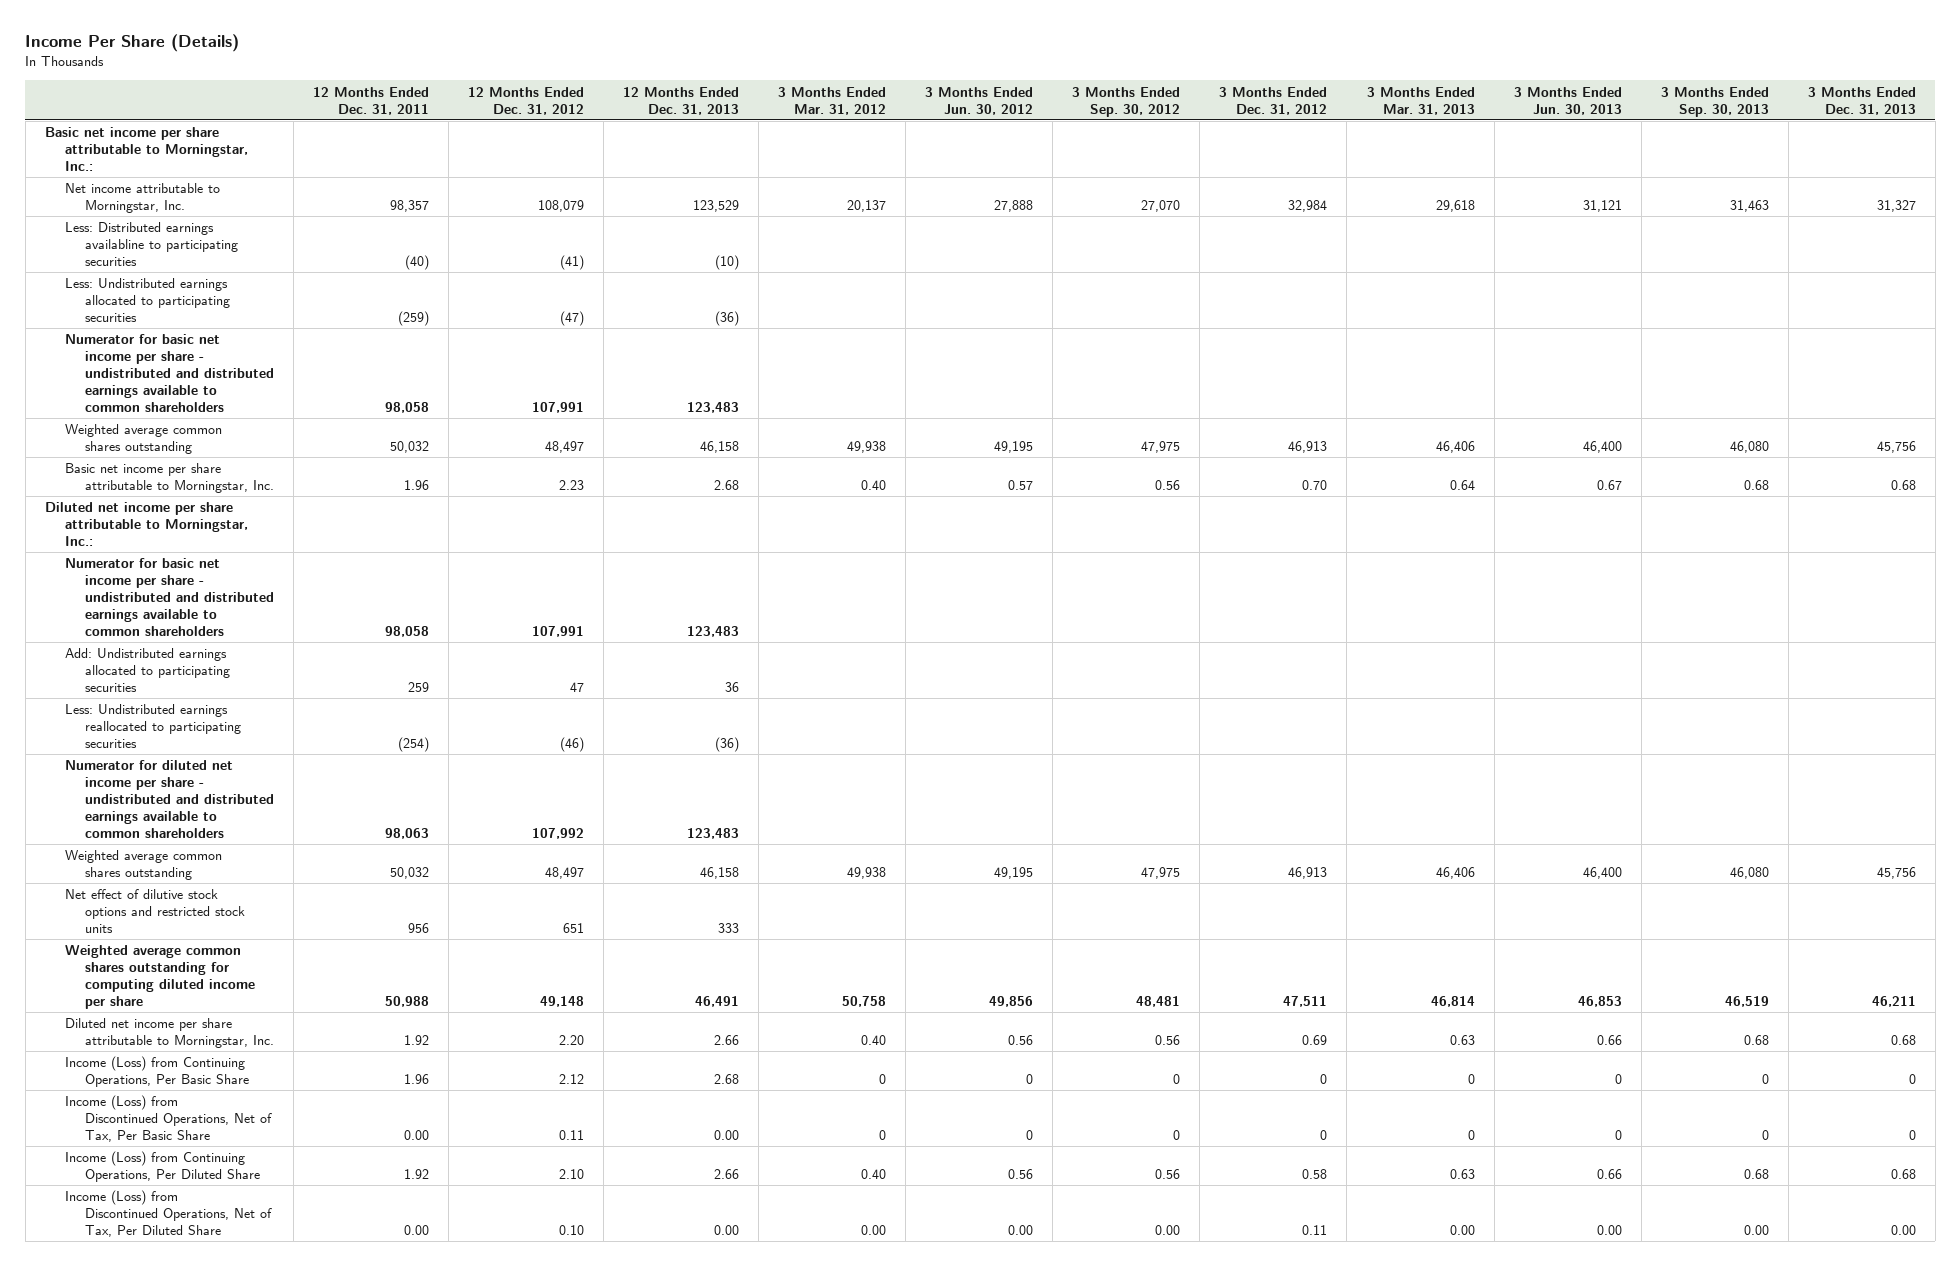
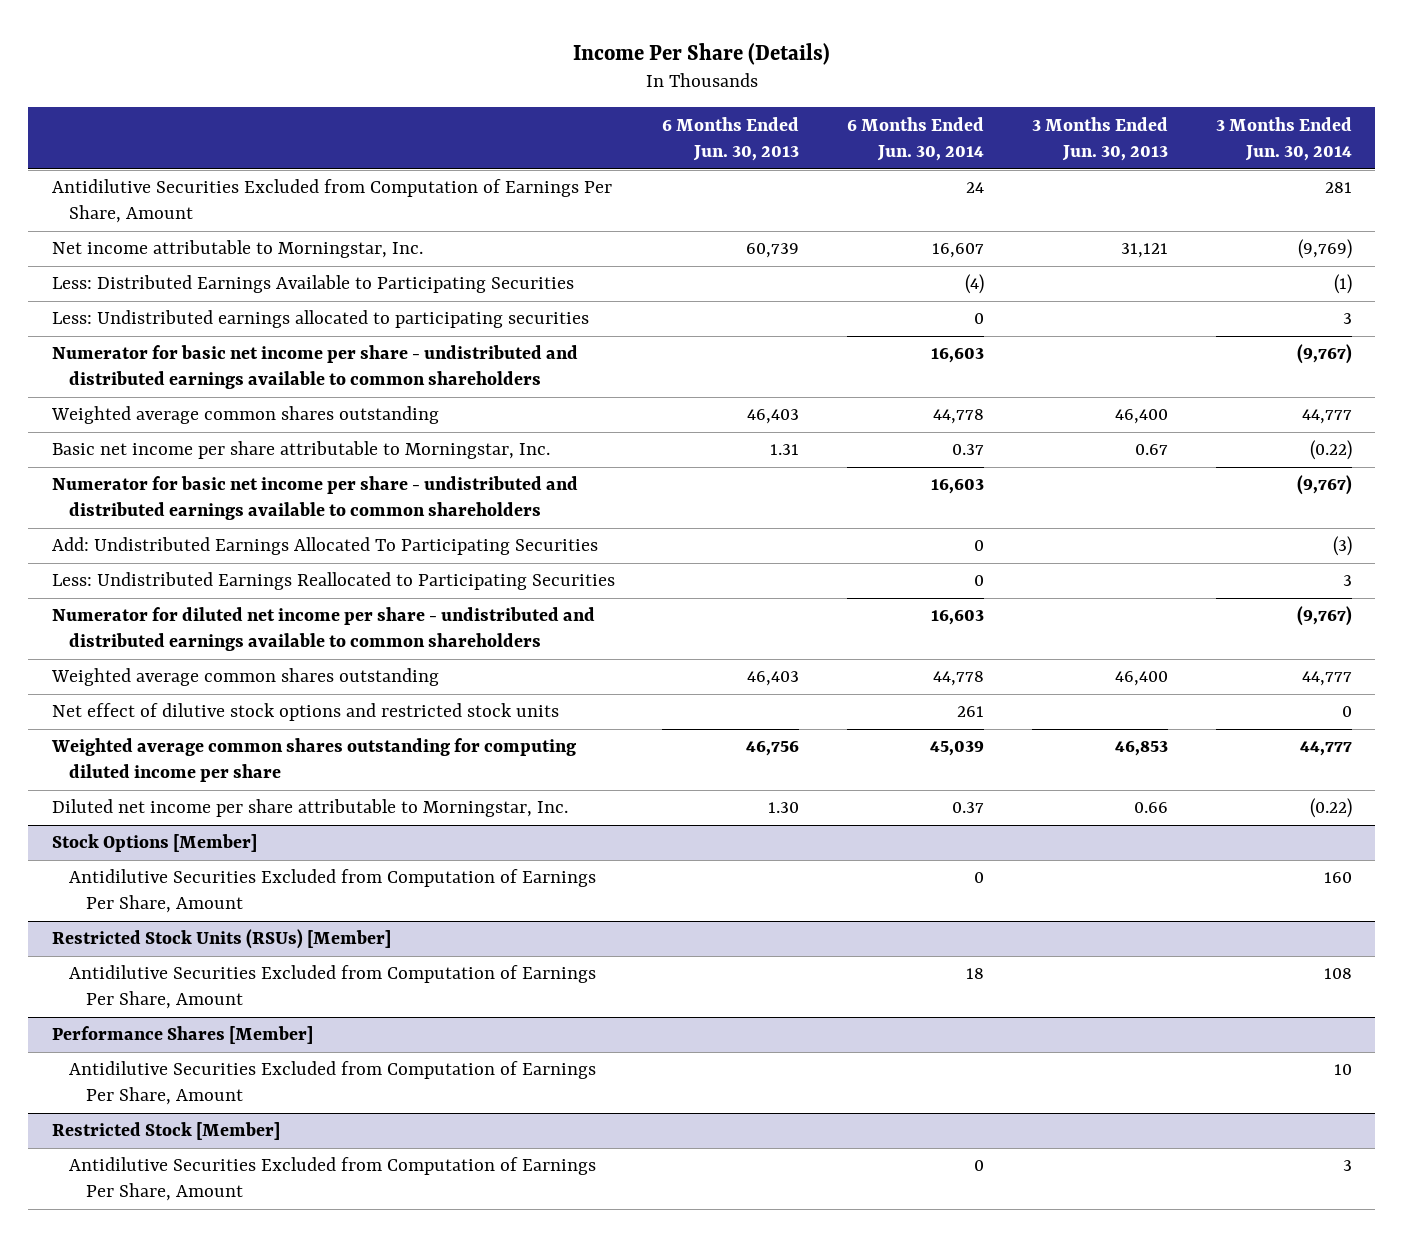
- | 12 Months Ended Dec. 31, 2011 | 12 Months Ended Dec. 31, 2012 | 12 Months Ended Dec. 31, 2013 | 3 Months Ended Mar. 31, 2012 | 3 Months Ended Jun. 30, 2012 | 3 Months Ended Sep. 30, 2012 | 3 Months Ended Dec. 31, 2012 | 3 Months Ended Mar. 31, 2013 | 3 Months Ended Jun. 30, 2013 | 3 Months Ended Sep. 30, 2013 | 3 Months Ended Dec. 31, 2013
+ | 6 Months Ended Jun. 30, 2013 | 6 Months Ended Jun. 30, 2014 | 3 Months Ended Jun. 30, 2013 | 3 Months Ended Jun. 30, 2014
- Basic net income per share attributable to Morningstar, Inc.:
+ Antidilutive Securities Excluded from Computation of Earnings Per Share, Amount | | 24 | | 281
- Less: Distributed earnings availabline to participating securities | (40) | (41) | (10) | | | | | | | |
+ Less: Distributed Earnings Available to Participating Securities | | (4) | | (1)
- Diluted net income per share attributable to Morningstar, Inc.:
- Add: Undistributed earnings allocated to participating securities | 259 | 47 | 36 | | | | | | | |
- Less: Undistributed earnings reallocated to participating securities | (254) | (46) | (36) | | | | | | | |
+ Add: Undistributed Earnings Allocated To Participating Securities | | 0 | | (3)
+ Less: Undistributed Earnings Reallocated to Participating Securities | | 0 | | 3
- Income (Loss) from Continuing Operations, Per Basic Share | 1.96 | 2.12 | 2.68 | 0 | 0 | 0 | 0 | 0 | 0 | 0 | 0
- Income (Loss) from Discontinued Operations, Net of Tax, Per Basic Share | 0.00 | 0.11 | 0.00 | 0 | 0 | 0 | 0 | 0 | 0 | 0 | 0
- Income (Loss) from Continuing Operations, Per Diluted Share | 1.92 | 2.10 | 2.66 | 0.40 | 0.56 | 0.56 | 0.58 | 0.63 | 0.66 | 0.68 | 0.68
- Income (Loss) from Discontinued Operations, Net of Tax, Per Diluted Share | 0.00 | 0.10 | 0.00 | 0.00 | 0.00 | 0.00 | 0.11 | 0.00 | 0.00 | 0.00 | 0.00
+ Stock Options [Member]
+ Antidilutive Securities Excluded from Computation of Earnings Per Share, Amount | | 0 | | 160
+ Restricted Stock Units (RSUs) [Member]
+ Antidilutive Securities Excluded from Computation of Earnings Per Share, Amount | | 18 | | 108
+ Performance Shares [Member]
+ Antidilutive Securities Excluded from Computation of Earnings Per Share, Amount | | | | 10
+ Restricted Stock [Member]
+ Antidilutive Securities Excluded from Computation of Earnings Per Share, Amount | | 0 | | 3

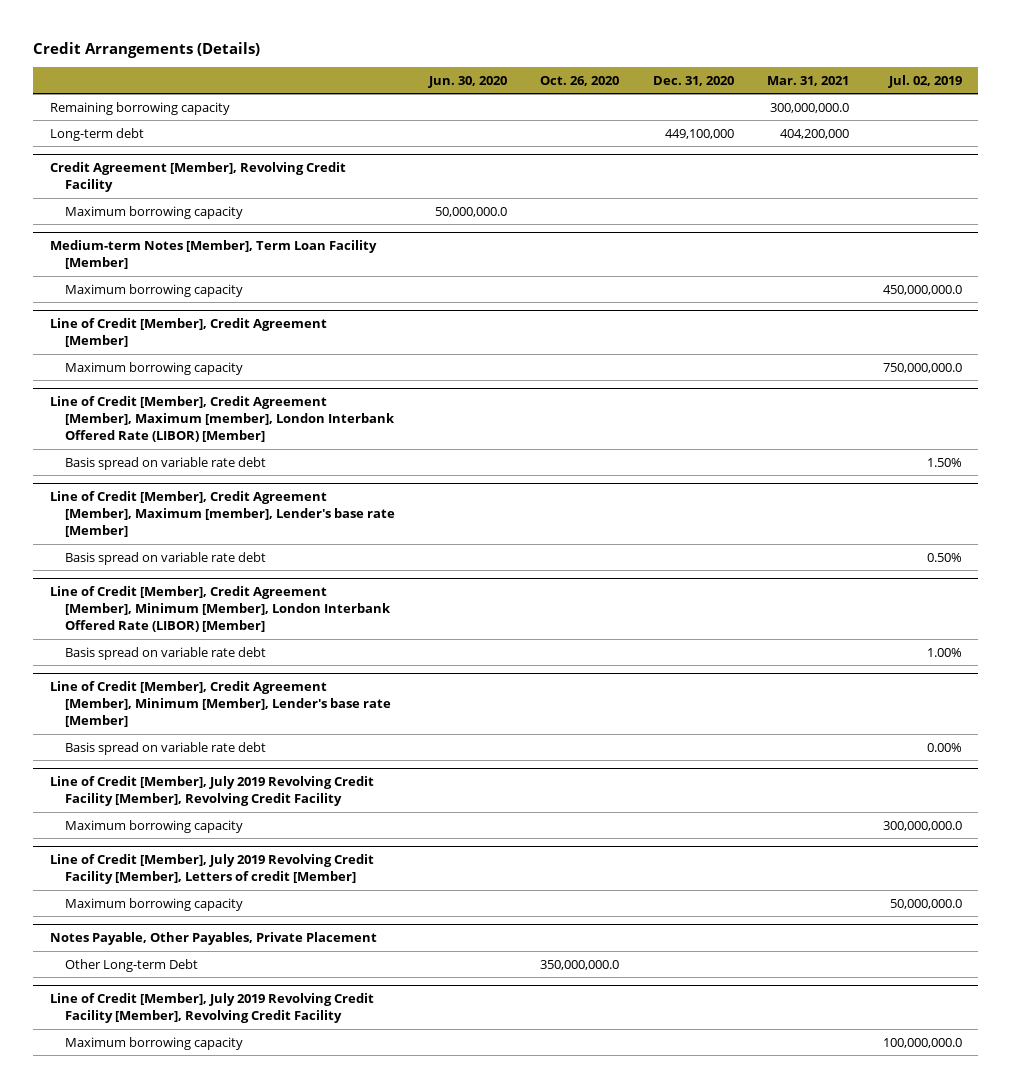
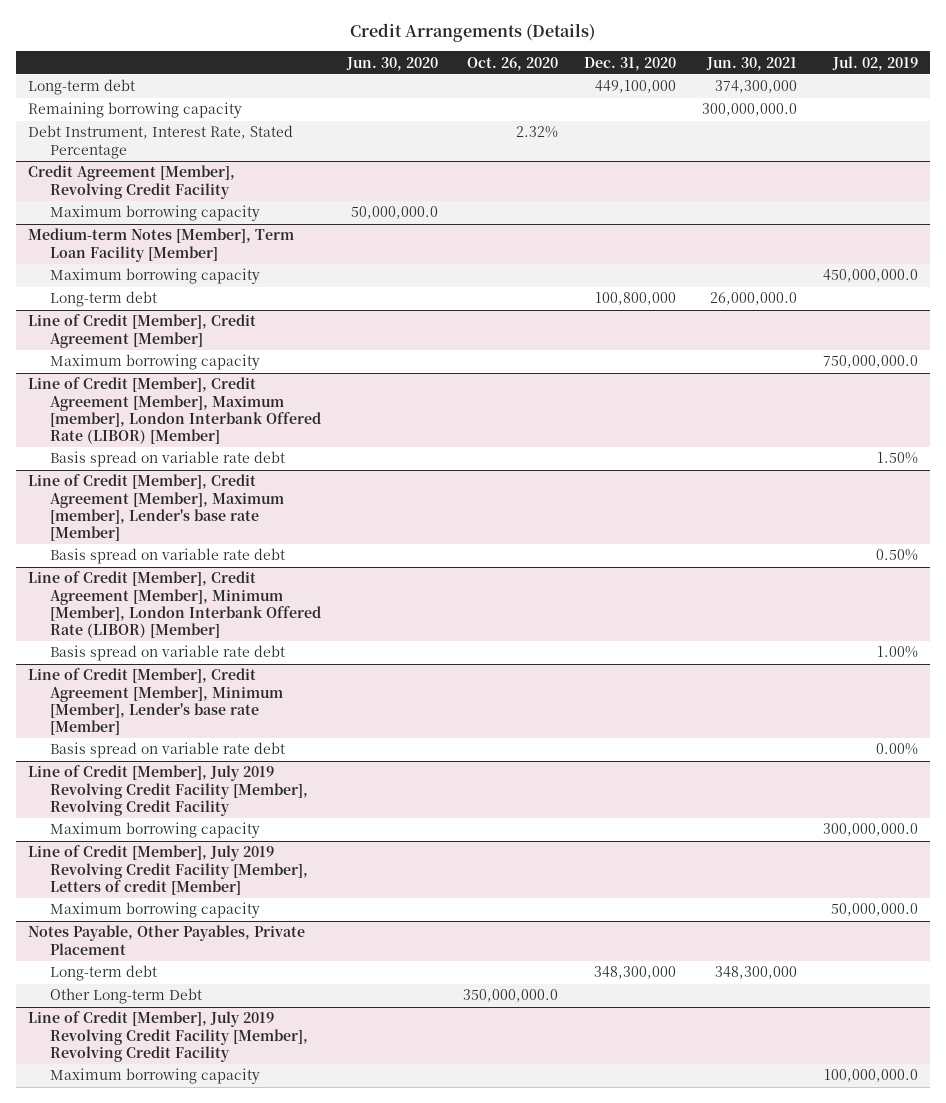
- | Jun. 30, 2020 | Oct. 26, 2020 | Dec. 31, 2020 | Mar. 31, 2021 | Jul. 02, 2019
+ | Jun. 30, 2020 | Oct. 26, 2020 | Dec. 31, 2020 | Jun. 30, 2021 | Jul. 02, 2019
moved down: Remaining borrowing capacity | | | | 300,000,000.0 |
+ Debt Instrument, Interest Rate, Stated Percentage | | 2.32% | | |
@ Medium-term Notes [Member], Term Loan Facility [Member]
+ Long-term debt | | | 100,800,000 | 26,000,000.0 |
@ Notes Payable, Other Payables, Private Placement
+ Long-term debt | | | 348,300,000 | 348,300,000 |

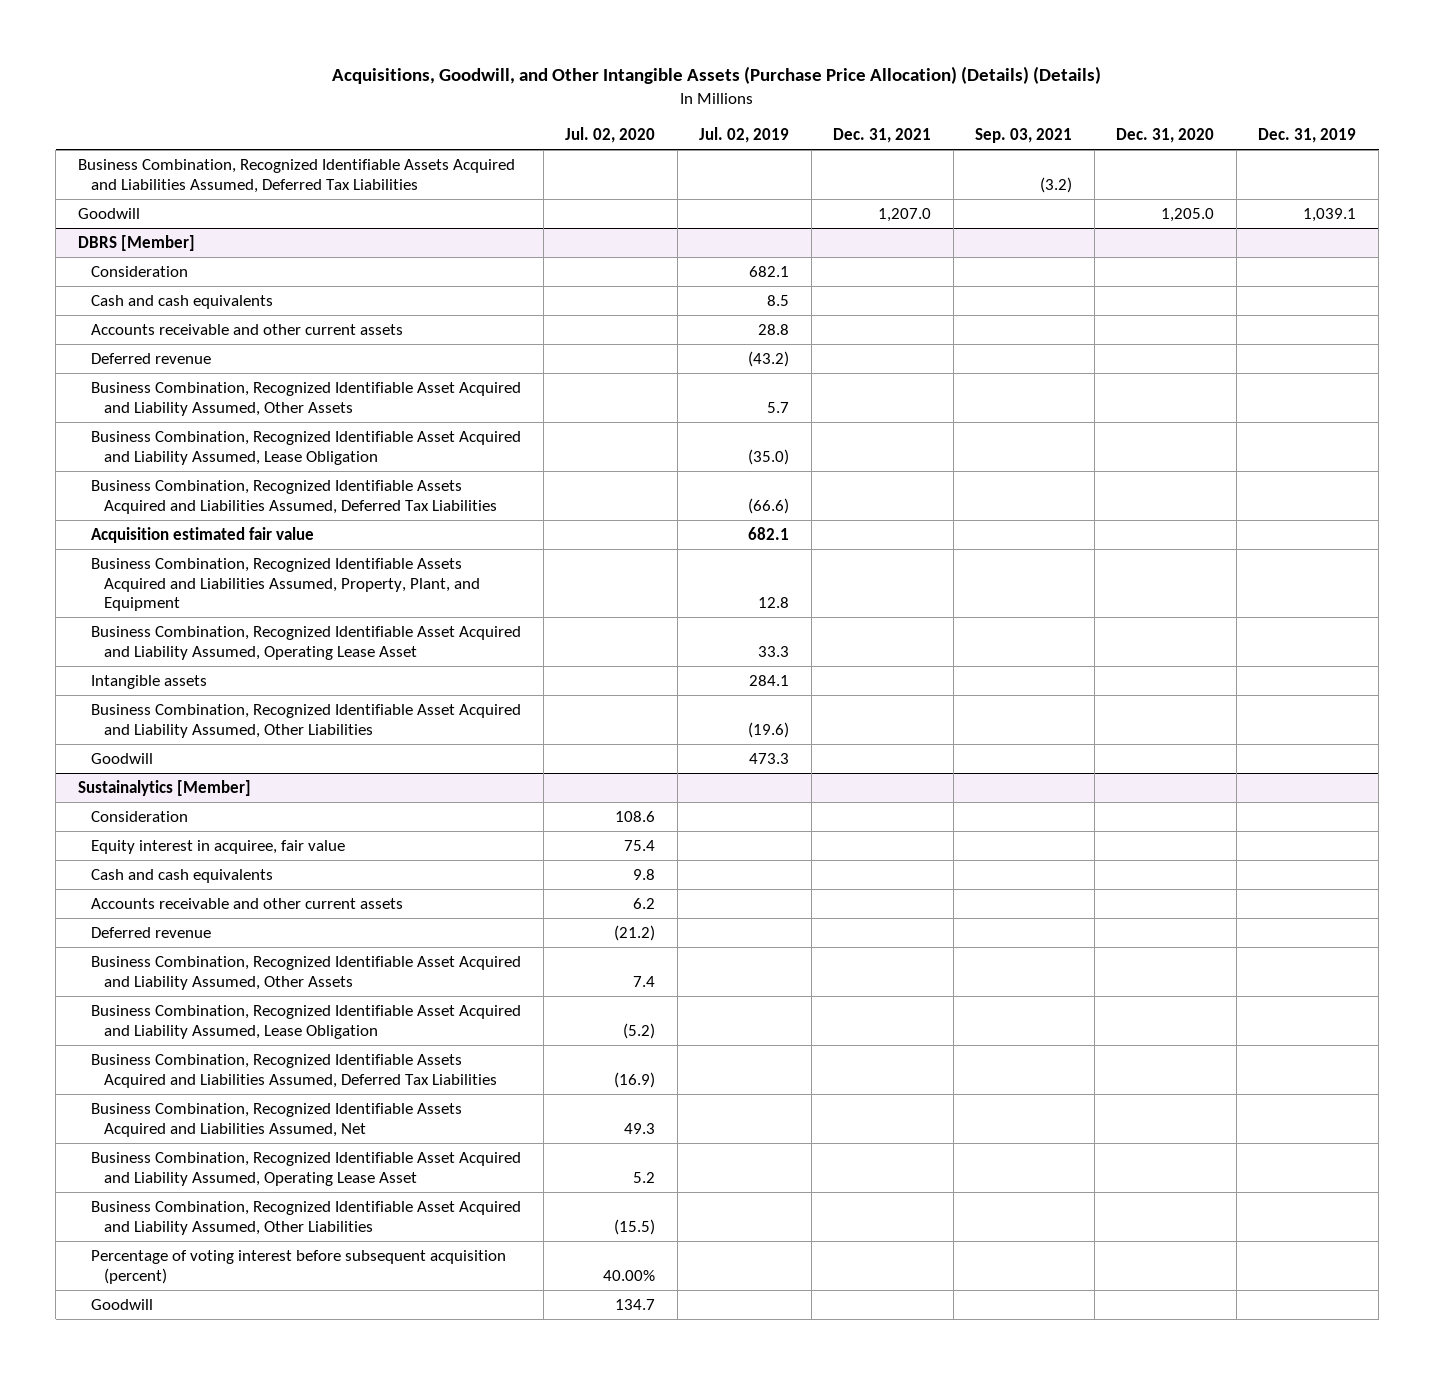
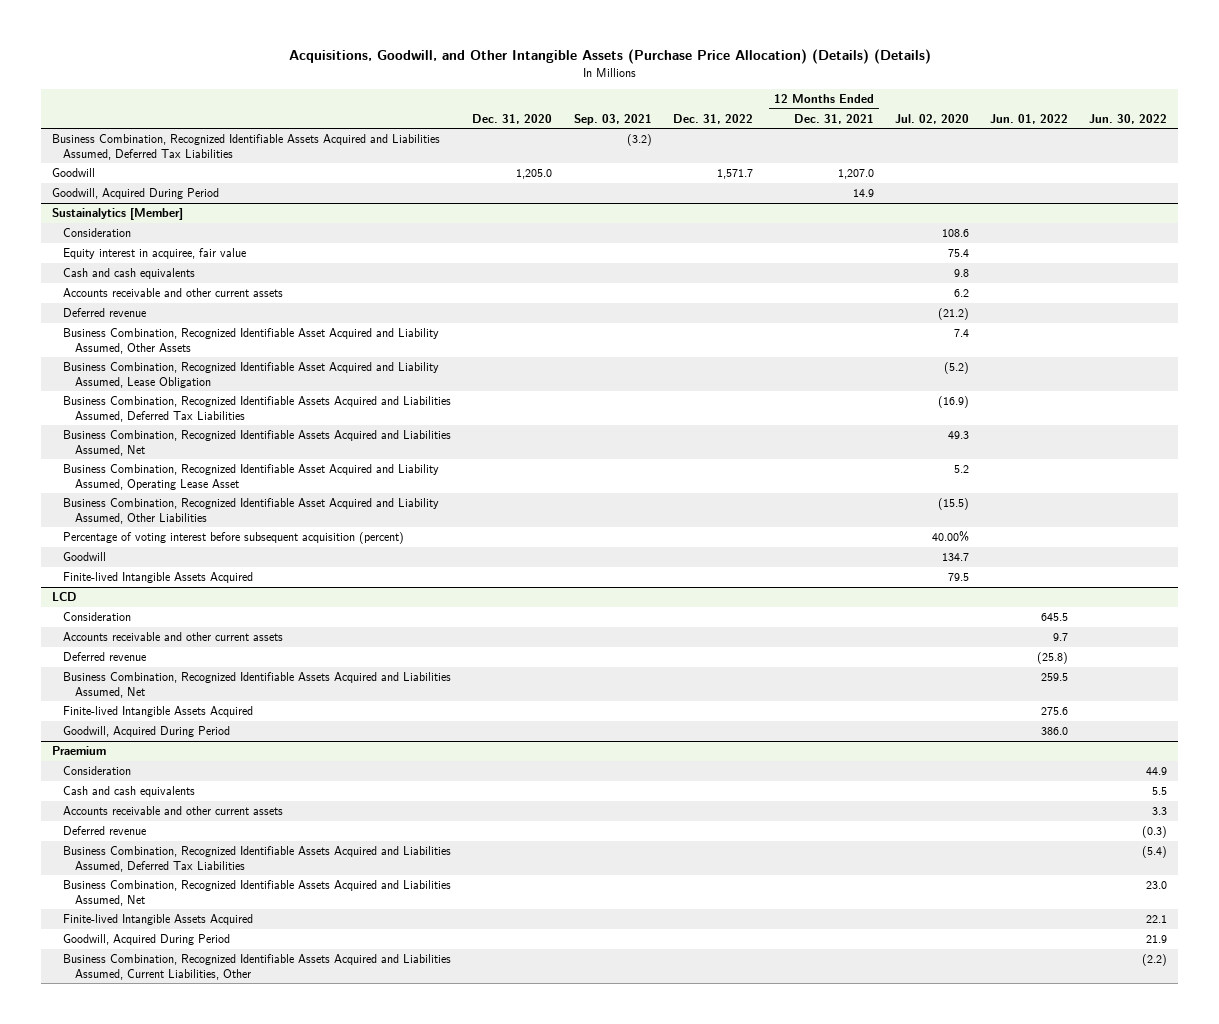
- | Jul. 02, 2020 | Jul. 02, 2019 | Dec. 31, 2021 | Sep. 03, 2021 | Dec. 31, 2020 | Dec. 31, 2019
+ | Dec. 31, 2020 | Sep. 03, 2021 | Dec. 31, 2022 | 12 Months Ended Dec. 31, 2021 | Jul. 02, 2020 | Jun. 01, 2022 | Jun. 30, 2022
- DBRS [Member]
- Consideration | | 682.1 | | | |
- Cash and cash equivalents | | 8.5 | | | |
- Accounts receivable and other current assets | | 28.8 | | | |
- Deferred revenue | | (43.2) | | | |
- Business Combination, Recognized Identifiable Asset Acquired and Liability Assumed, Other Assets | | 5.7 | | | |
- Business Combination, Recognized Identifiable Asset Acquired and Liability Assumed, Lease Obligation | | (35.0) | | | |
- Business Combination, Recognized Identifiable Assets Acquired and Liabilities Assumed, Deferred Tax Liabilities | | (66.6) | | | |
- Acquisition estimated fair value | | 682.1 | | | |
- Business Combination, Recognized Identifiable Assets Acquired and Liabilities Assumed, Property, Plant, and Equipment | | 12.8 | | | |
- Business Combination, Recognized Identifiable Asset Acquired and Liability Assumed, Operating Lease Asset | | 33.3 | | | |
- Intangible assets | | 284.1 | | | |
- Business Combination, Recognized Identifiable Asset Acquired and Liability Assumed, Other Liabilities | | (19.6) | | | |
- Goodwill | | 473.3 | | | |
+ Goodwill, Acquired During Period | | | | 14.9 | | |
@ Sustainalytics [Member]
+ Finite-lived Intangible Assets Acquired | | | | | 79.5 | |
+ LCD
+ Consideration | | | | | | 645.5 |
+ Accounts receivable and other current assets | | | | | | 9.7 |
+ Deferred revenue | | | | | | (25.8) |
+ Business Combination, Recognized Identifiable Assets Acquired and Liabilities Assumed, Net | | | | | | 259.5 |
+ Finite-lived Intangible Assets Acquired | | | | | | 275.6 |
+ Goodwill, Acquired During Period | | | | | | 386.0 |
+ Praemium
+ Consideration | | | | | | | 44.9
+ Cash and cash equivalents | | | | | | | 5.5
+ Accounts receivable and other current assets | | | | | | | 3.3
+ Deferred revenue | | | | | | | (0.3)
+ Business Combination, Recognized Identifiable Assets Acquired and Liabilities Assumed, Deferred Tax Liabilities | | | | | | | (5.4)
+ Business Combination, Recognized Identifiable Assets Acquired and Liabilities Assumed, Net | | | | | | | 23.0
+ Finite-lived Intangible Assets Acquired | | | | | | | 22.1
+ Goodwill, Acquired During Period | | | | | | | 21.9
+ Business Combination, Recognized Identifiable Assets Acquired and Liabilities Assumed, Current Liabilities, Other | | | | | | | (2.2)

